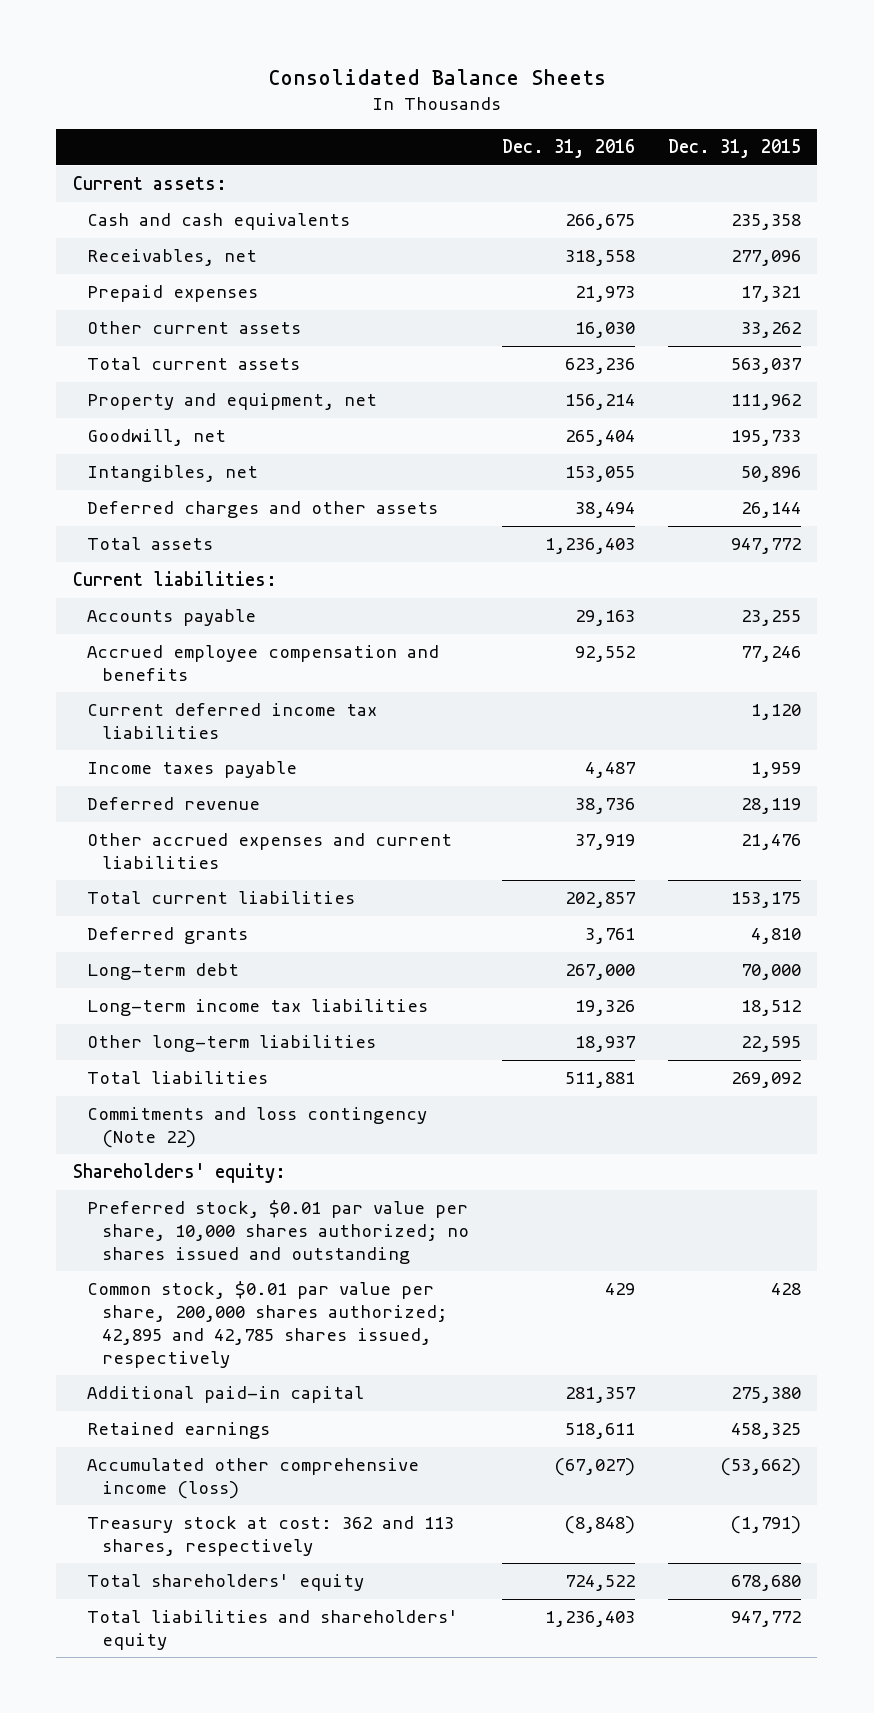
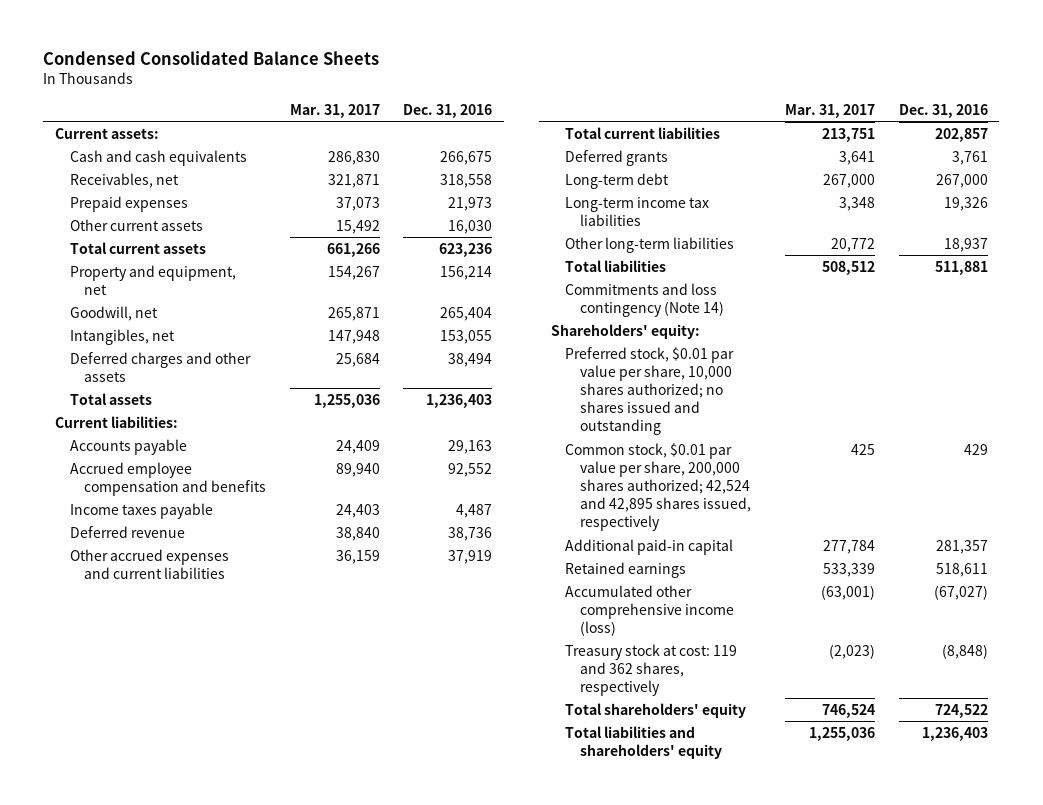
- Consolidated Balance Sheets
+ Condensed Consolidated Balance Sheets
- | Dec. 31, 2016 | Dec. 31, 2015
+ | Mar. 31, 2017 | Dec. 31, 2016
- Current deferred income tax liabilities | | 1,120
- Commitments and loss contingency (Note 22)
+ Commitments and loss contingency (Note 14)
- Common stock, $0.01 par value per share, 200,000 shares authorized; 42,895 and 42,785 shares issued, respectively | 429 | 428
+ Common stock, $0.01 par value per share, 200,000 shares authorized; 42,524 and 42,895 shares issued, respectively | 425 | 429
- Treasury stock at cost: 362 and 113 shares, respectively | (8,848) | (1,791)
+ Treasury stock at cost: 119 and 362 shares, respectively | (2,023) | (8,848)

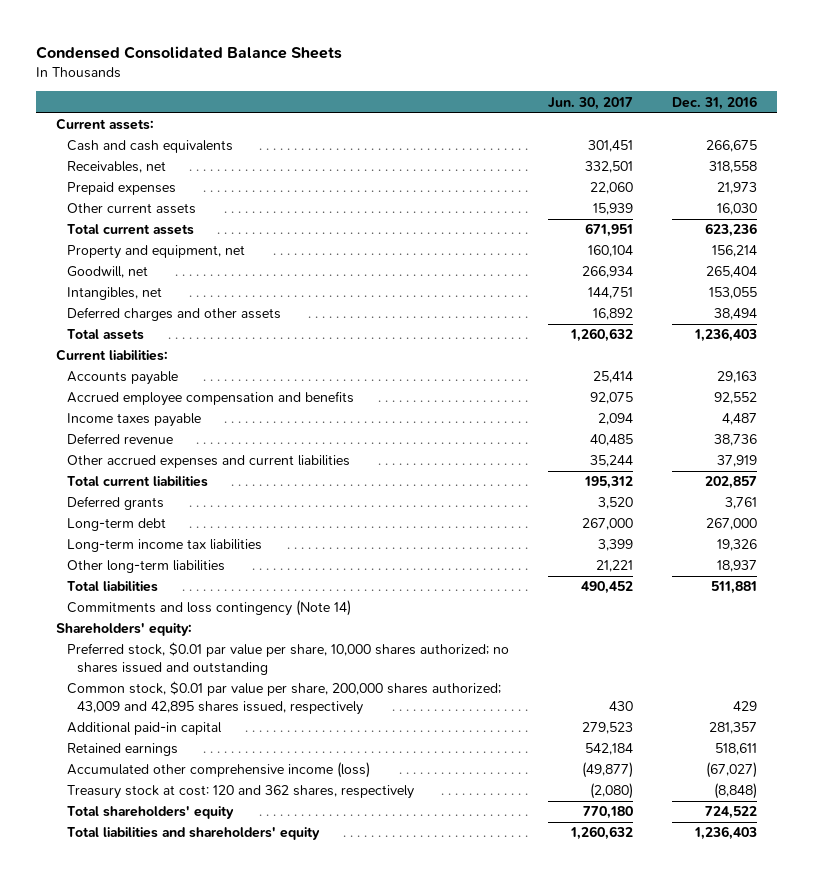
- | Mar. 31, 2017 | Dec. 31, 2016
+ | Jun. 30, 2017 | Dec. 31, 2016
- Common stock, $0.01 par value per share, 200,000 shares authorized; 42,524 and 42,895 shares issued, respectively | 425 | 429
+ Common stock, $0.01 par value per share, 200,000 shares authorized; 43,009 and 42,895 shares issued, respectively | 430 | 429
- Treasury stock at cost: 119 and 362 shares, respectively | (2,023) | (8,848)
+ Treasury stock at cost: 120 and 362 shares, respectively | (2,080) | (8,848)

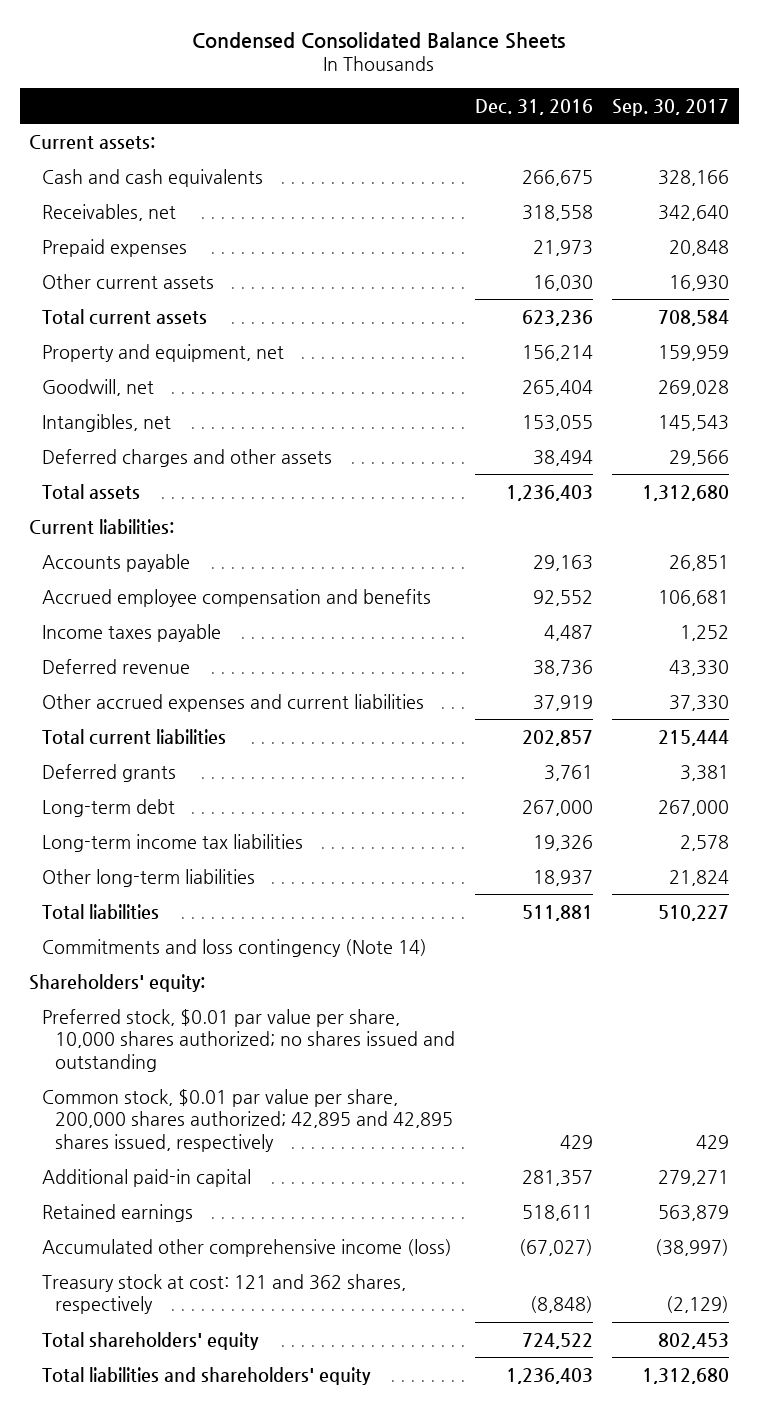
- | Jun. 30, 2017 | Dec. 31, 2016
+ | Dec. 31, 2016 | Sep. 30, 2017
- Common stock, $0.01 par value per share, 200,000 shares authorized; 43,009 and 42,895 shares issued, respectively | 430 | 429
+ Common stock, $0.01 par value per share, 200,000 shares authorized; 42,895 and 42,895 shares issued, respectively | 429 | 429
- Treasury stock at cost: 120 and 362 shares, respectively | (2,080) | (8,848)
+ Treasury stock at cost: 121 and 362 shares, respectively | (8,848) | (2,129)

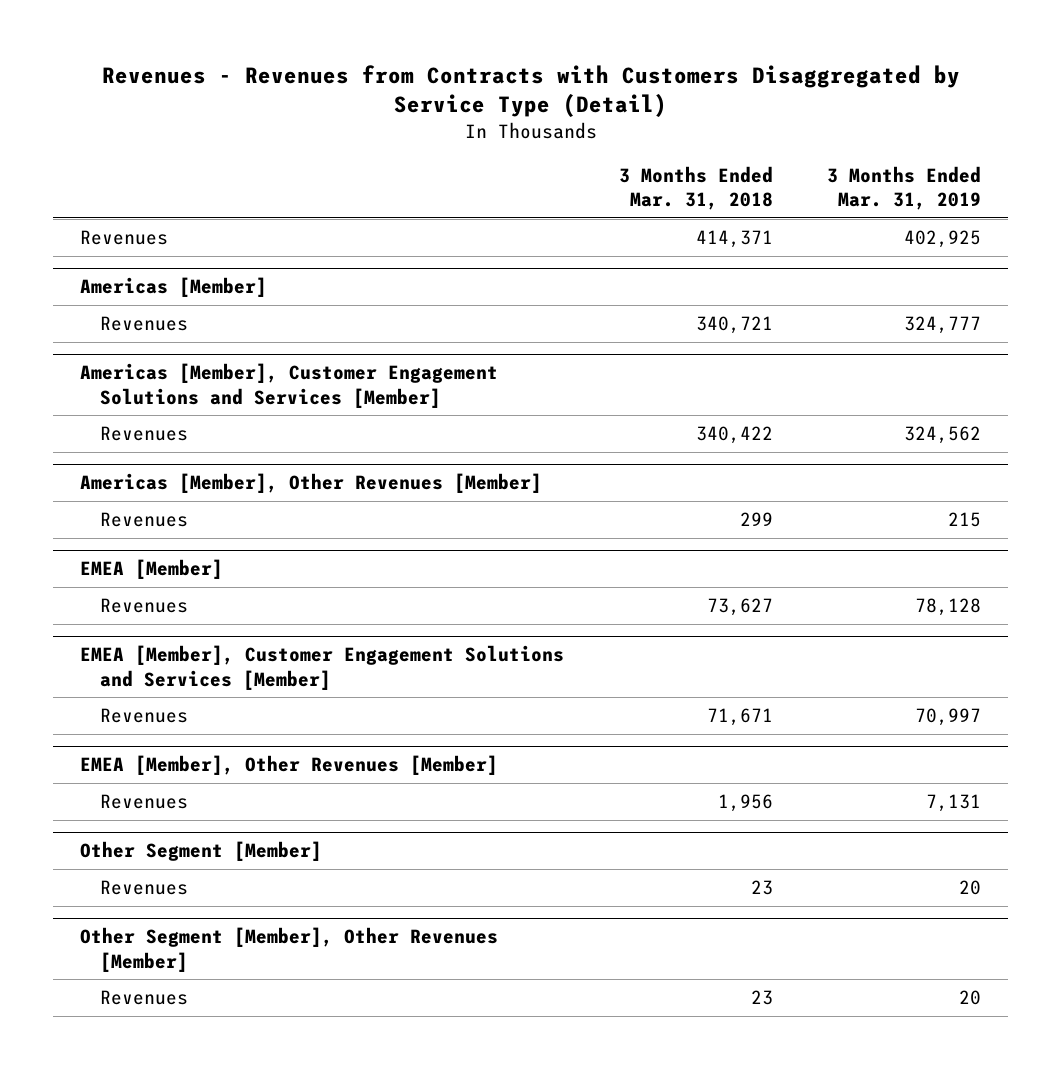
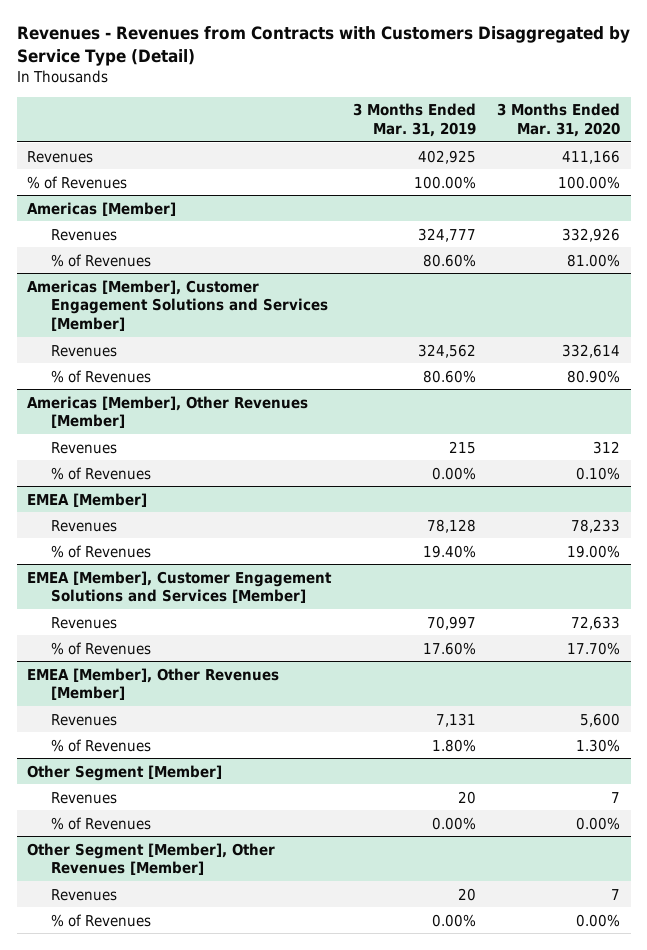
- | 3 Months Ended Mar. 31, 2018 | 3 Months Ended Mar. 31, 2019
+ | 3 Months Ended Mar. 31, 2019 | 3 Months Ended Mar. 31, 2020
+ % of Revenues | 100.00% | 100.00%
@ Americas [Member]
+ % of Revenues | 80.60% | 81.00%
@ Americas [Member], Customer Engagement Solutions and Services [Member]
+ % of Revenues | 80.60% | 80.90%
@ Americas [Member], Other Revenues [Member]
+ % of Revenues | 0.00% | 0.10%
@ EMEA [Member]
+ % of Revenues | 19.40% | 19.00%
@ EMEA [Member], Customer Engagement Solutions and Services [Member]
+ % of Revenues | 17.60% | 17.70%
@ EMEA [Member], Other Revenues [Member]
+ % of Revenues | 1.80% | 1.30%
@ Other Segment [Member]
+ % of Revenues | 0.00% | 0.00%
@ Other Segment [Member], Other Revenues [Member]
+ % of Revenues | 0.00% | 0.00%

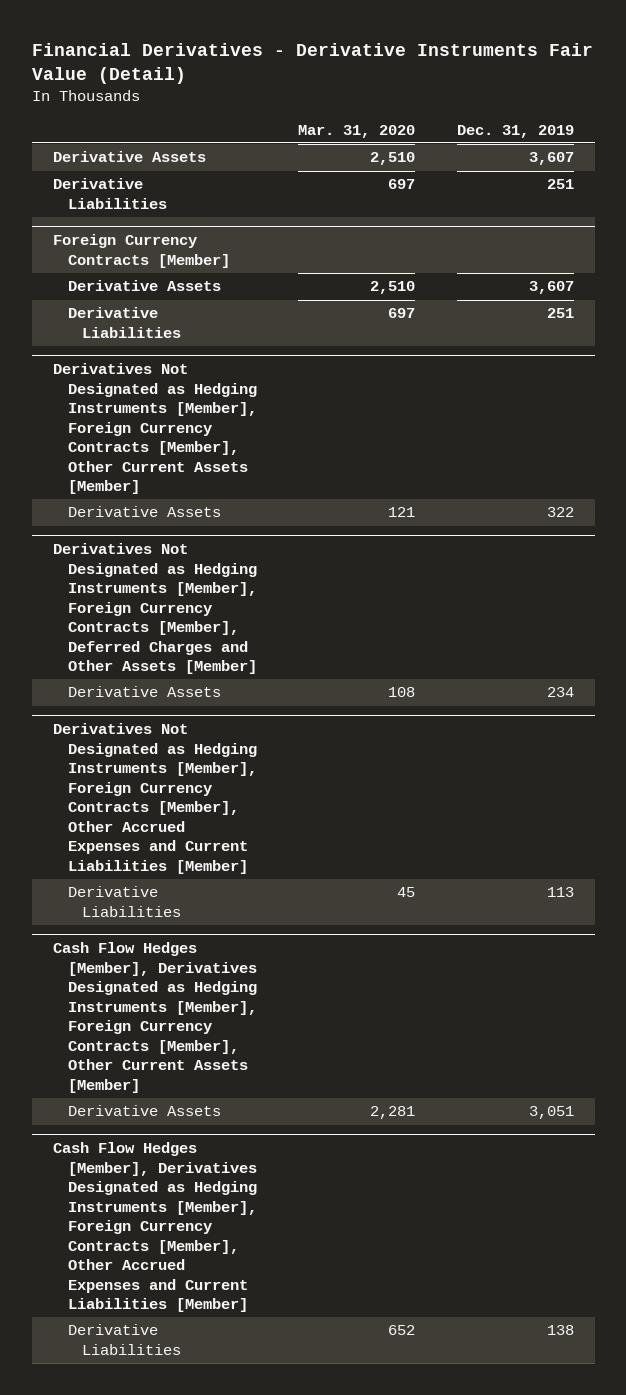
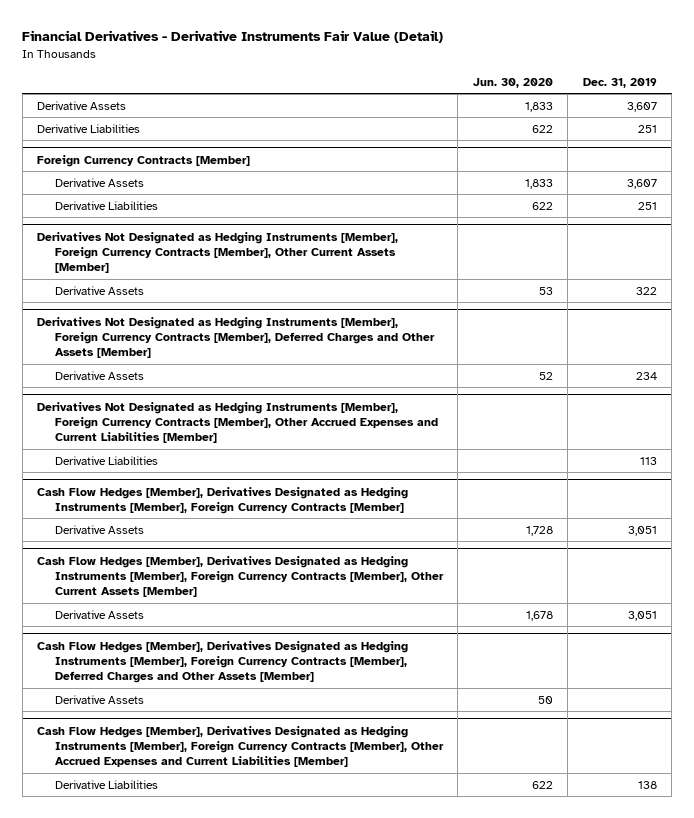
- | Mar. 31, 2020 | Dec. 31, 2019
+ | Jun. 30, 2020 | Dec. 31, 2019
+ Cash Flow Hedges [Member], Derivatives Designated as Hedging Instruments [Member], Foreign Currency Contracts [Member]
+ Derivative Assets | 1,728 | 3,051
+ Cash Flow Hedges [Member], Derivatives Designated as Hedging Instruments [Member], Foreign Currency Contracts [Member], Deferred Charges and Other Assets [Member]
+ Derivative Assets | 50 |

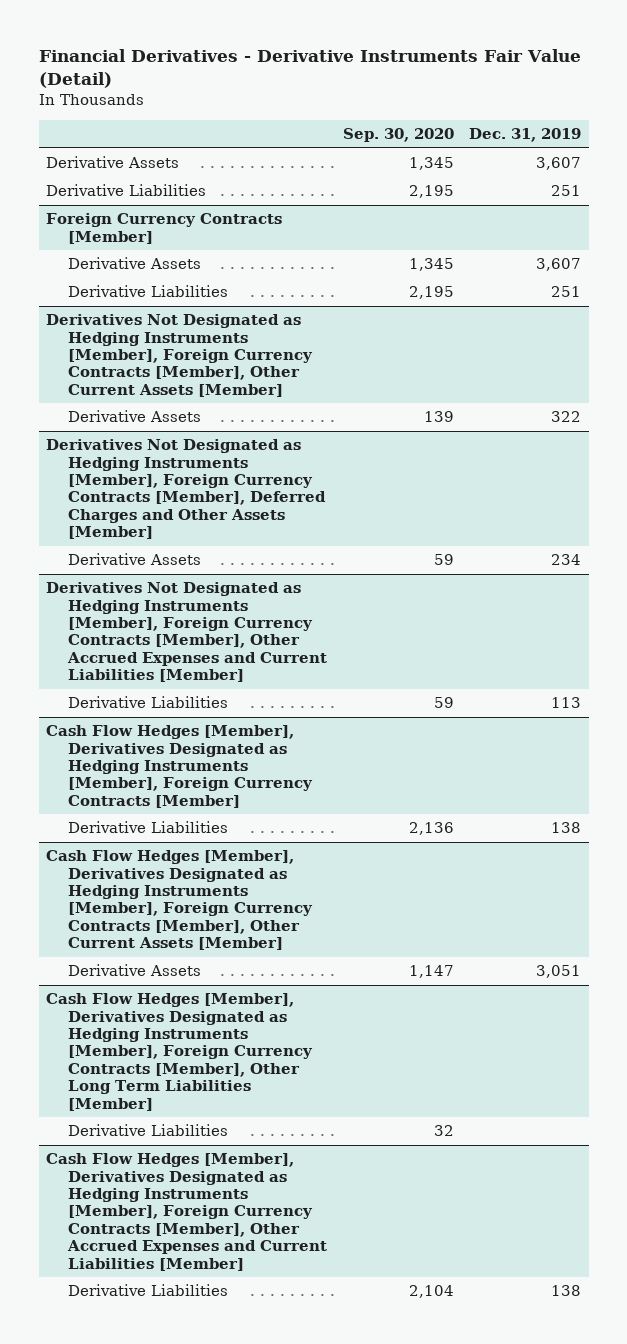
- | Jun. 30, 2020 | Dec. 31, 2019
+ | Sep. 30, 2020 | Dec. 31, 2019
@ Cash Flow Hedges [Member], Derivatives Designated as Hedging Instruments [Member], Foreign Currency Contracts [Member]
- Derivative Assets | 1,728 | 3,051
+ Derivative Liabilities | 2,136 | 138
- Cash Flow Hedges [Member], Derivatives Designated as Hedging Instruments [Member], Foreign Currency Contracts [Member], Deferred Charges and Other Assets [Member]
- Derivative Assets | 50 |
+ Cash Flow Hedges [Member], Derivatives Designated as Hedging Instruments [Member], Foreign Currency Contracts [Member], Other Long Term Liabilities [Member]
+ Derivative Liabilities | 32 |

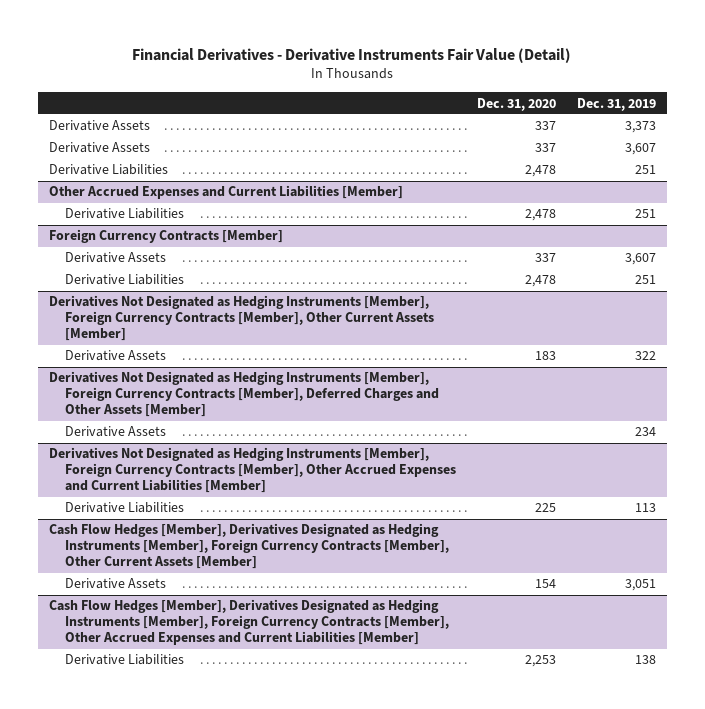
- | Sep. 30, 2020 | Dec. 31, 2019
+ | Dec. 31, 2020 | Dec. 31, 2019
+ Derivative Assets | 337 | 3,373
+ Other Accrued Expenses and Current Liabilities [Member]
+ Derivative Liabilities | 2,478 | 251
- Cash Flow Hedges [Member], Derivatives Designated as Hedging Instruments [Member], Foreign Currency Contracts [Member]
- Derivative Liabilities | 2,136 | 138
- Cash Flow Hedges [Member], Derivatives Designated as Hedging Instruments [Member], Foreign Currency Contracts [Member], Other Long Term Liabilities [Member]
- Derivative Liabilities | 32 |

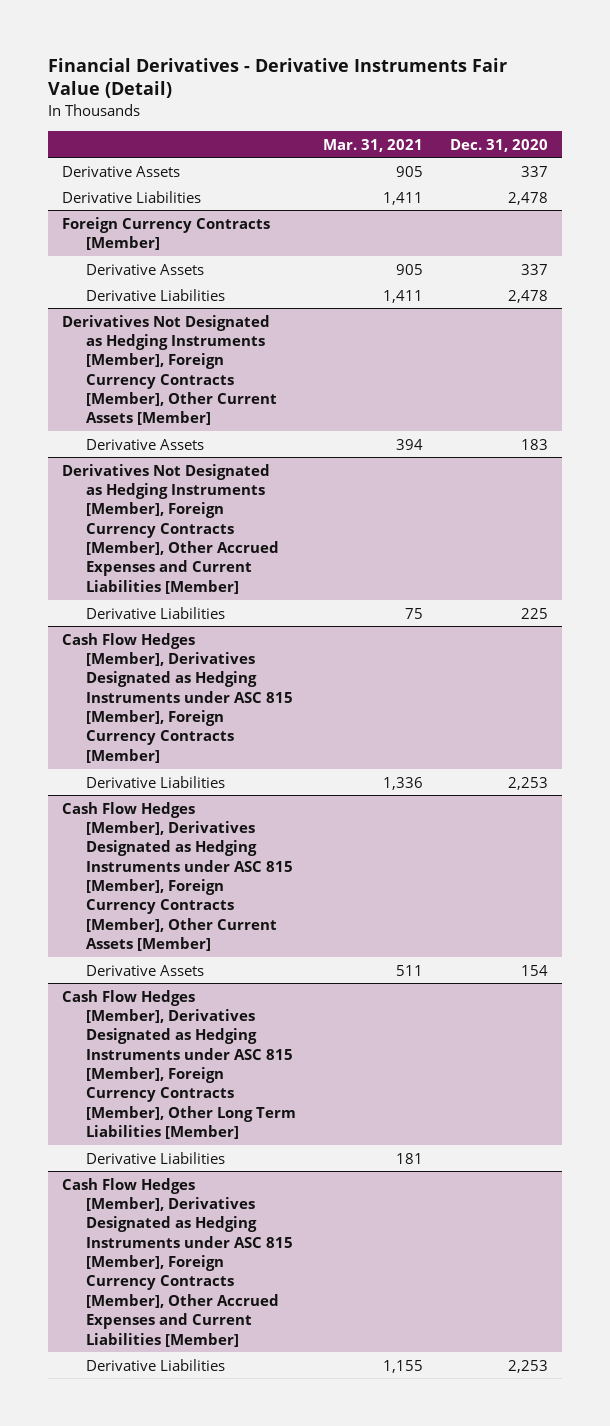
- | Dec. 31, 2020 | Dec. 31, 2019
+ | Mar. 31, 2021 | Dec. 31, 2020
- Derivative Assets | 337 | 3,607
- Other Accrued Expenses and Current Liabilities [Member]
- Derivative Liabilities | 2,478 | 251
- Derivatives Not Designated as Hedging Instruments [Member], Foreign Currency Contracts [Member], Deferred Charges and Other Assets [Member]
- Derivative Assets | | 234
- Cash Flow Hedges [Member], Derivatives Designated as Hedging Instruments [Member], Foreign Currency Contracts [Member], Other Current Assets [Member]
+ Cash Flow Hedges [Member], Derivatives Designated as Hedging Instruments under ASC 815 [Member], Foreign Currency Contracts [Member]
+ Derivative Liabilities | 1,336 | 2,253
+ Cash Flow Hedges [Member], Derivatives Designated as Hedging Instruments under ASC 815 [Member], Foreign Currency Contracts [Member], Other Current Assets [Member]
- Cash Flow Hedges [Member], Derivatives Designated as Hedging Instruments [Member], Foreign Currency Contracts [Member], Other Accrued Expenses and Current Liabilities [Member]
+ Cash Flow Hedges [Member], Derivatives Designated as Hedging Instruments under ASC 815 [Member], Foreign Currency Contracts [Member], Other Long Term Liabilities [Member]
+ Derivative Liabilities | 181 |
+ Cash Flow Hedges [Member], Derivatives Designated as Hedging Instruments under ASC 815 [Member], Foreign Currency Contracts [Member], Other Accrued Expenses and Current Liabilities [Member]

